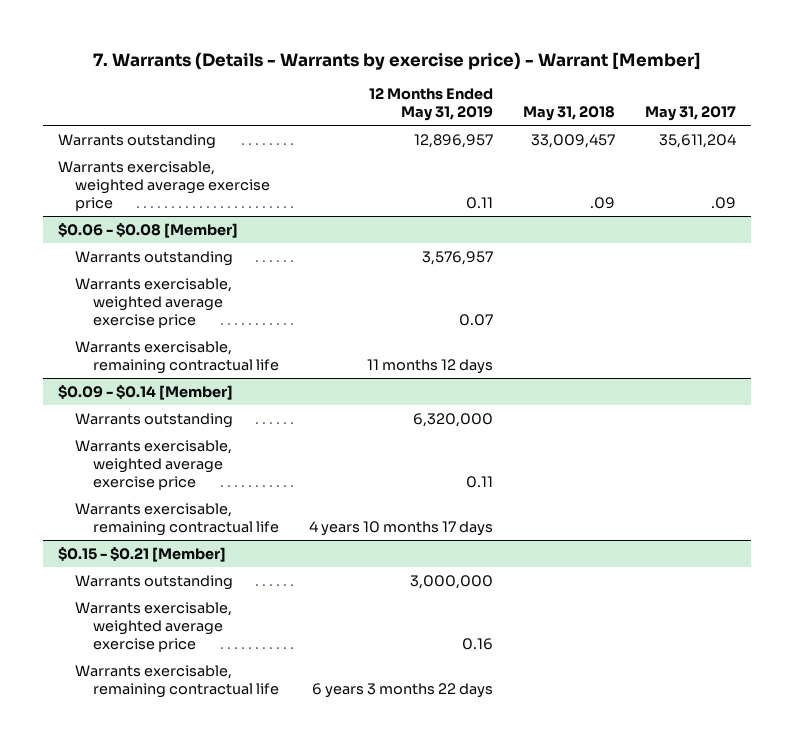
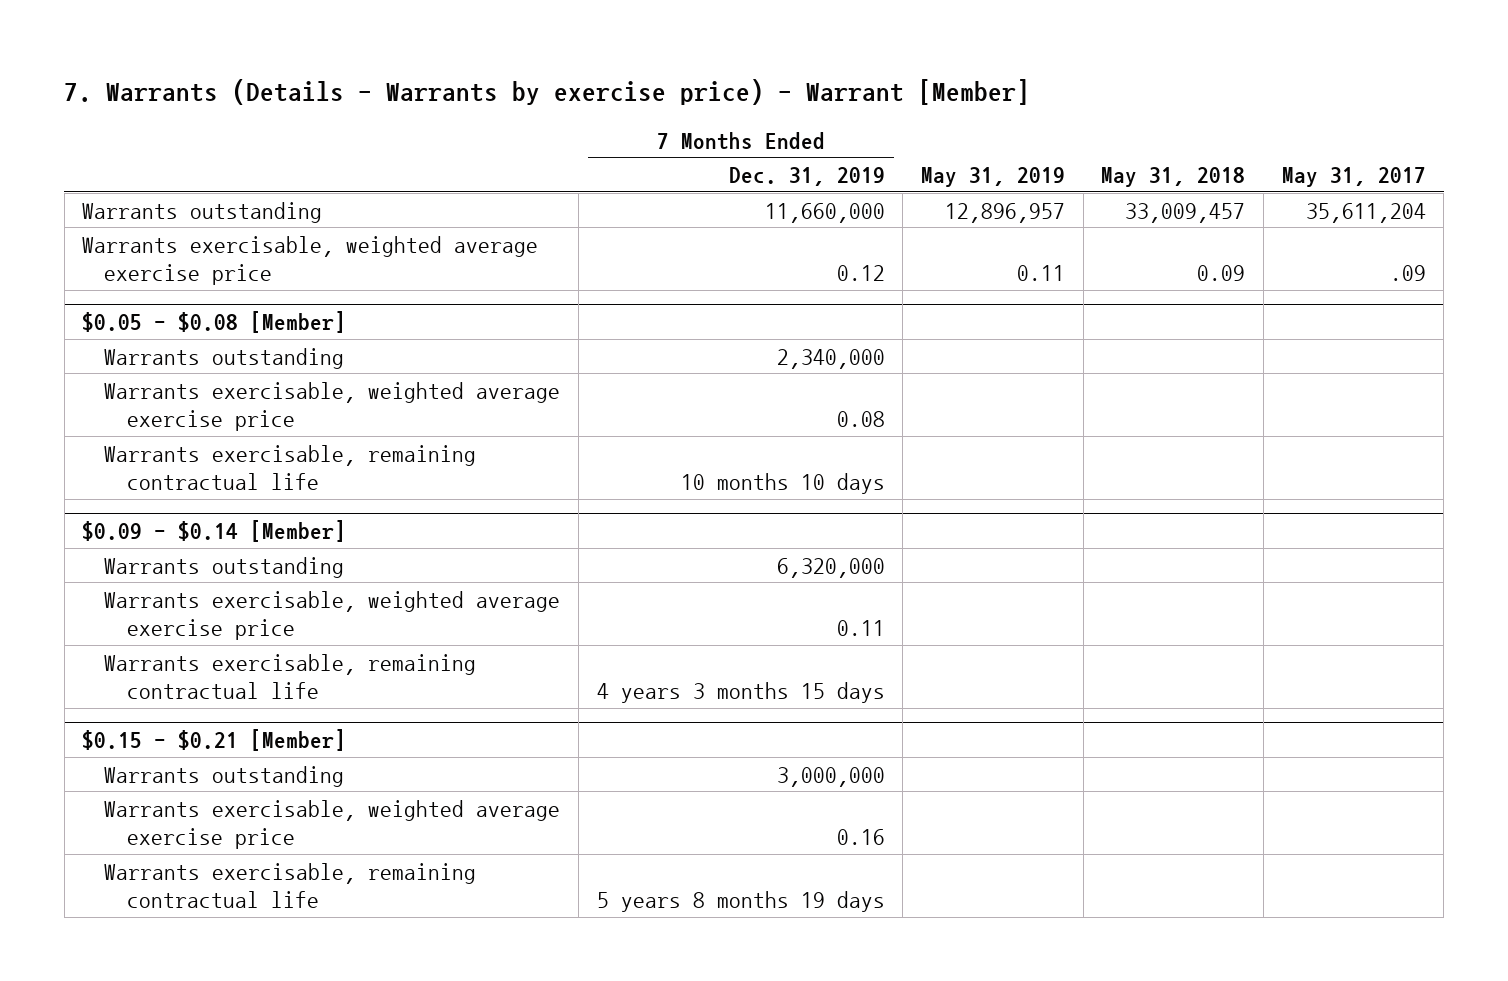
- | 12 Months Ended May 31, 2019 | May 31, 2018 | May 31, 2017
+ | 7 Months Ended Dec. 31, 2019 | May 31, 2019 | May 31, 2018 | May 31, 2017
- Warrants exercisable, weighted average exercise price | 0.11 | .09 | .09
- $0.06 - $0.08 [Member]
+ Warrants exercisable, weighted average exercise price | 0.12 | 0.11 | 0.09 | .09
+ $0.05 - $0.08 [Member]

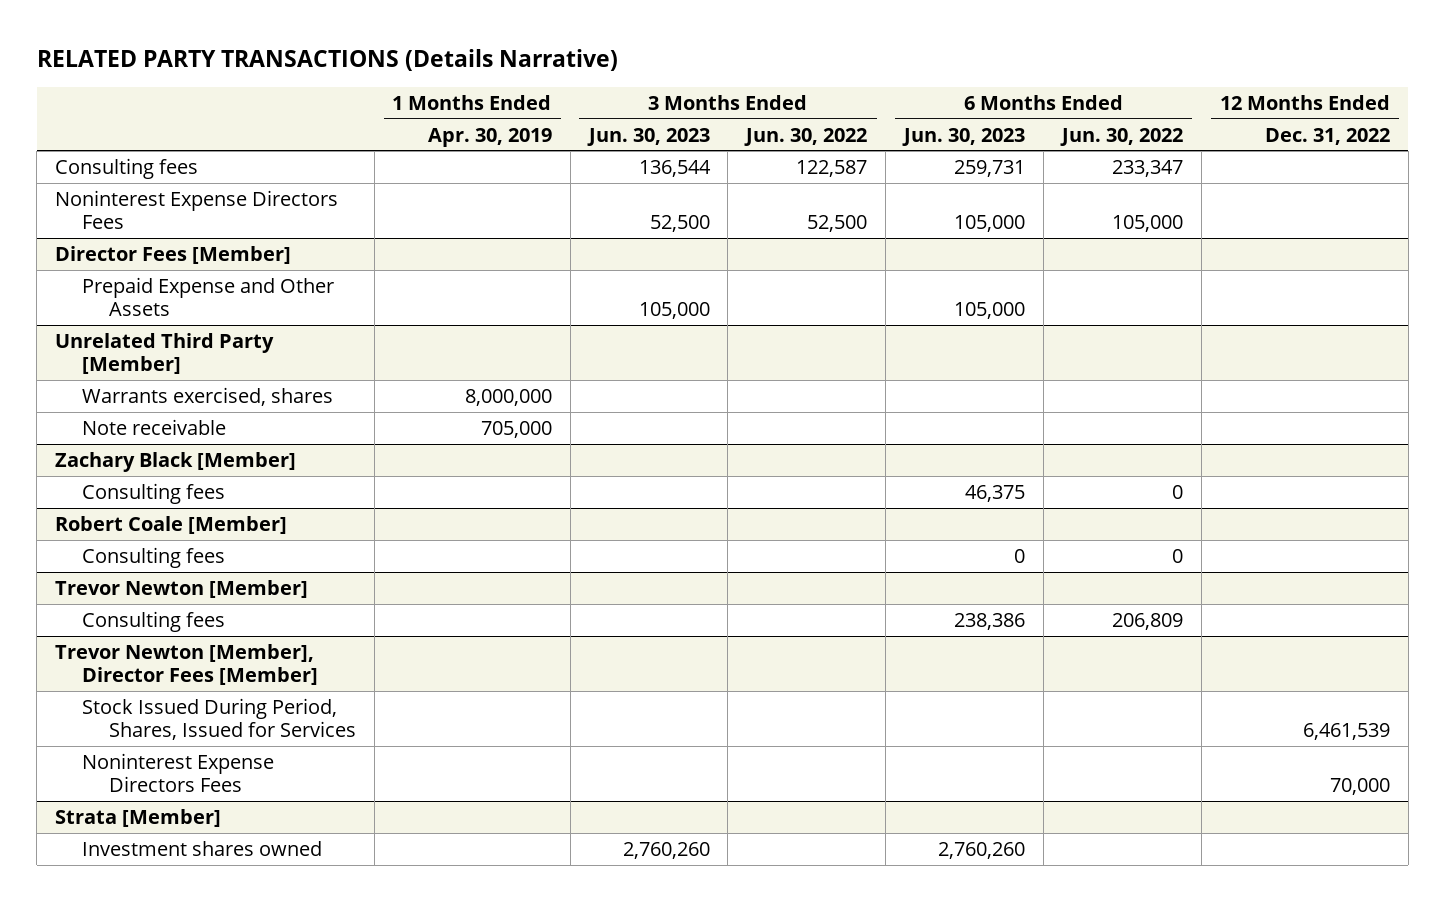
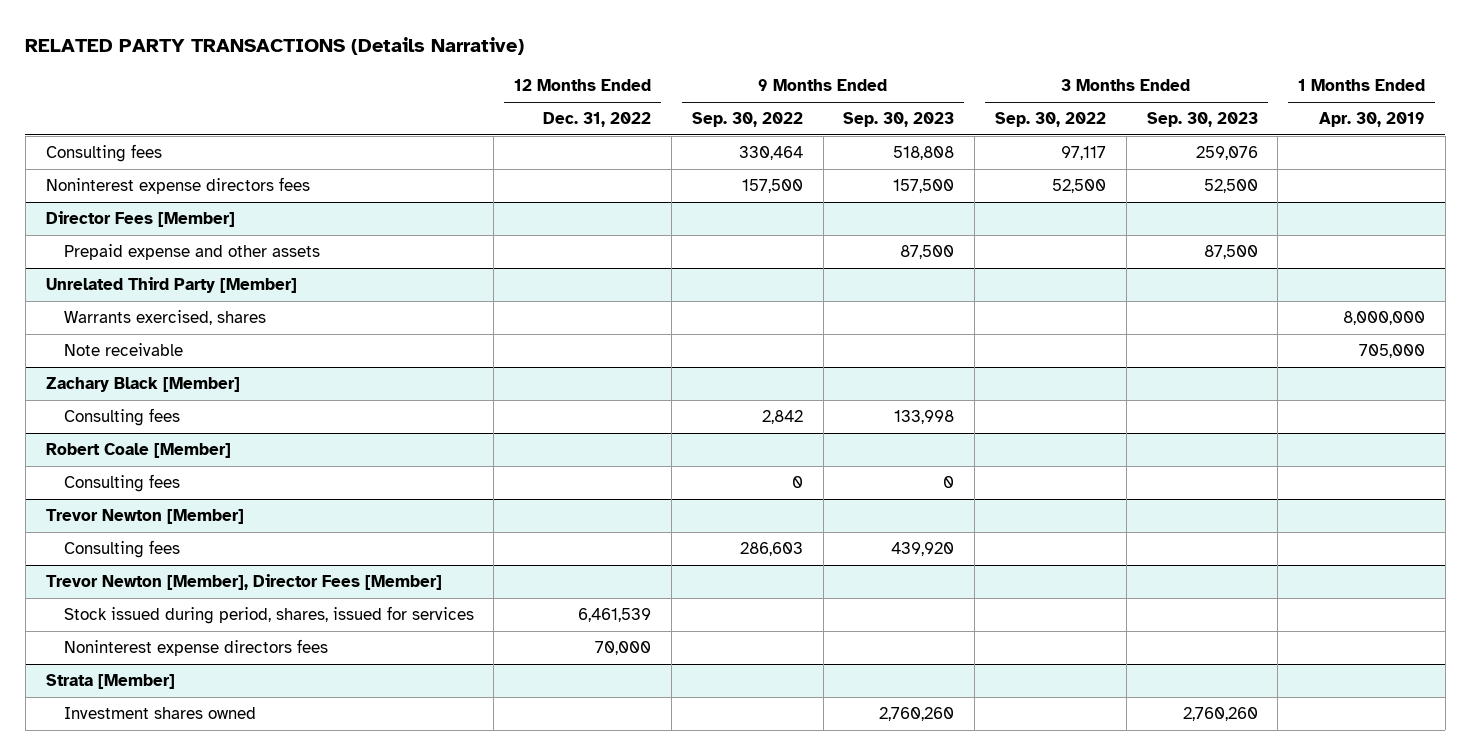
- | 1 Months Ended Apr. 30, 2019 | 3 Months Ended Jun. 30, 2023 | 3 Months Ended Jun. 30, 2022 | 6 Months Ended Jun. 30, 2023 | 6 Months Ended Jun. 30, 2022 | 12 Months Ended Dec. 31, 2022
+ | 12 Months Ended Dec. 31, 2022 | 9 Months Ended Sep. 30, 2022 | 9 Months Ended Sep. 30, 2023 | 3 Months Ended Sep. 30, 2022 | 3 Months Ended Sep. 30, 2023 | 1 Months Ended Apr. 30, 2019
- Noninterest Expense Directors Fees | | 52,500 | 52,500 | 105,000 | 105,000 |
+ Noninterest expense directors fees | | 157,500 | 157,500 | 52,500 | 52,500 |
@ Director Fees [Member]
- Prepaid Expense and Other Assets | | 105,000 | | 105,000 | |
+ Prepaid expense and other assets | | | 87,500 | | 87,500 |
@ Trevor Newton [Member], Director Fees [Member]
- Stock Issued During Period, Shares, Issued for Services | | | | | | 6,461,539
- Noninterest Expense Directors Fees | | | | | | 70,000
+ Stock issued during period, shares, issued for services | 6,461,539 | | | | |
+ Noninterest expense directors fees | 70,000 | | | | |

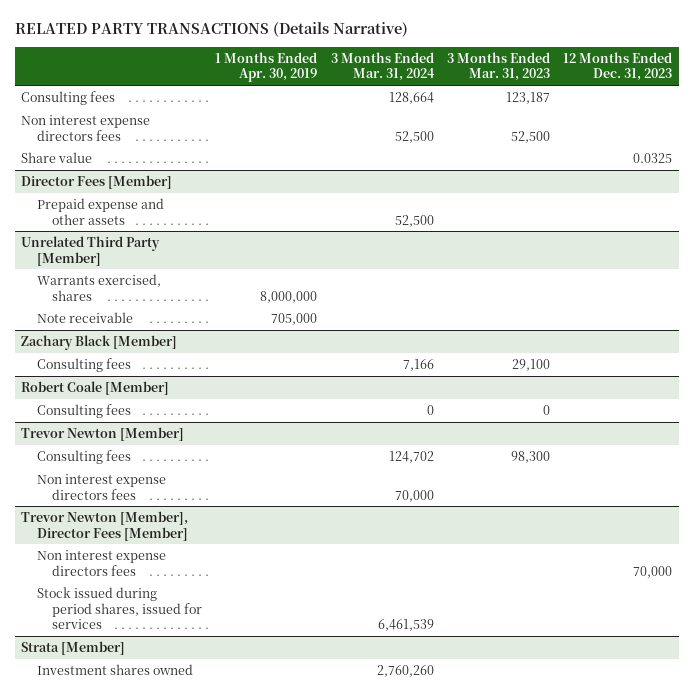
- | 12 Months Ended Dec. 31, 2022 | 9 Months Ended Sep. 30, 2022 | 9 Months Ended Sep. 30, 2023 | 3 Months Ended Sep. 30, 2022 | 3 Months Ended Sep. 30, 2023 | 1 Months Ended Apr. 30, 2019
+ | 1 Months Ended Apr. 30, 2019 | 3 Months Ended Mar. 31, 2024 | 3 Months Ended Mar. 31, 2023 | 12 Months Ended Dec. 31, 2023
- Noninterest expense directors fees | | 157,500 | 157,500 | 52,500 | 52,500 |
+ Non interest expense directors fees | | 52,500 | 52,500 |
+ Share value | | | | 0.0325
@ Trevor Newton [Member]
+ Non interest expense directors fees | | 70,000 | |
@ Trevor Newton [Member], Director Fees [Member]
- Stock issued during period, shares, issued for services | 6,461,539 | | | | |
- Noninterest expense directors fees | 70,000 | | | | |
+ Non interest expense directors fees | | | | 70,000
+ Stock issued during period shares, issued for services | | 6,461,539 | |

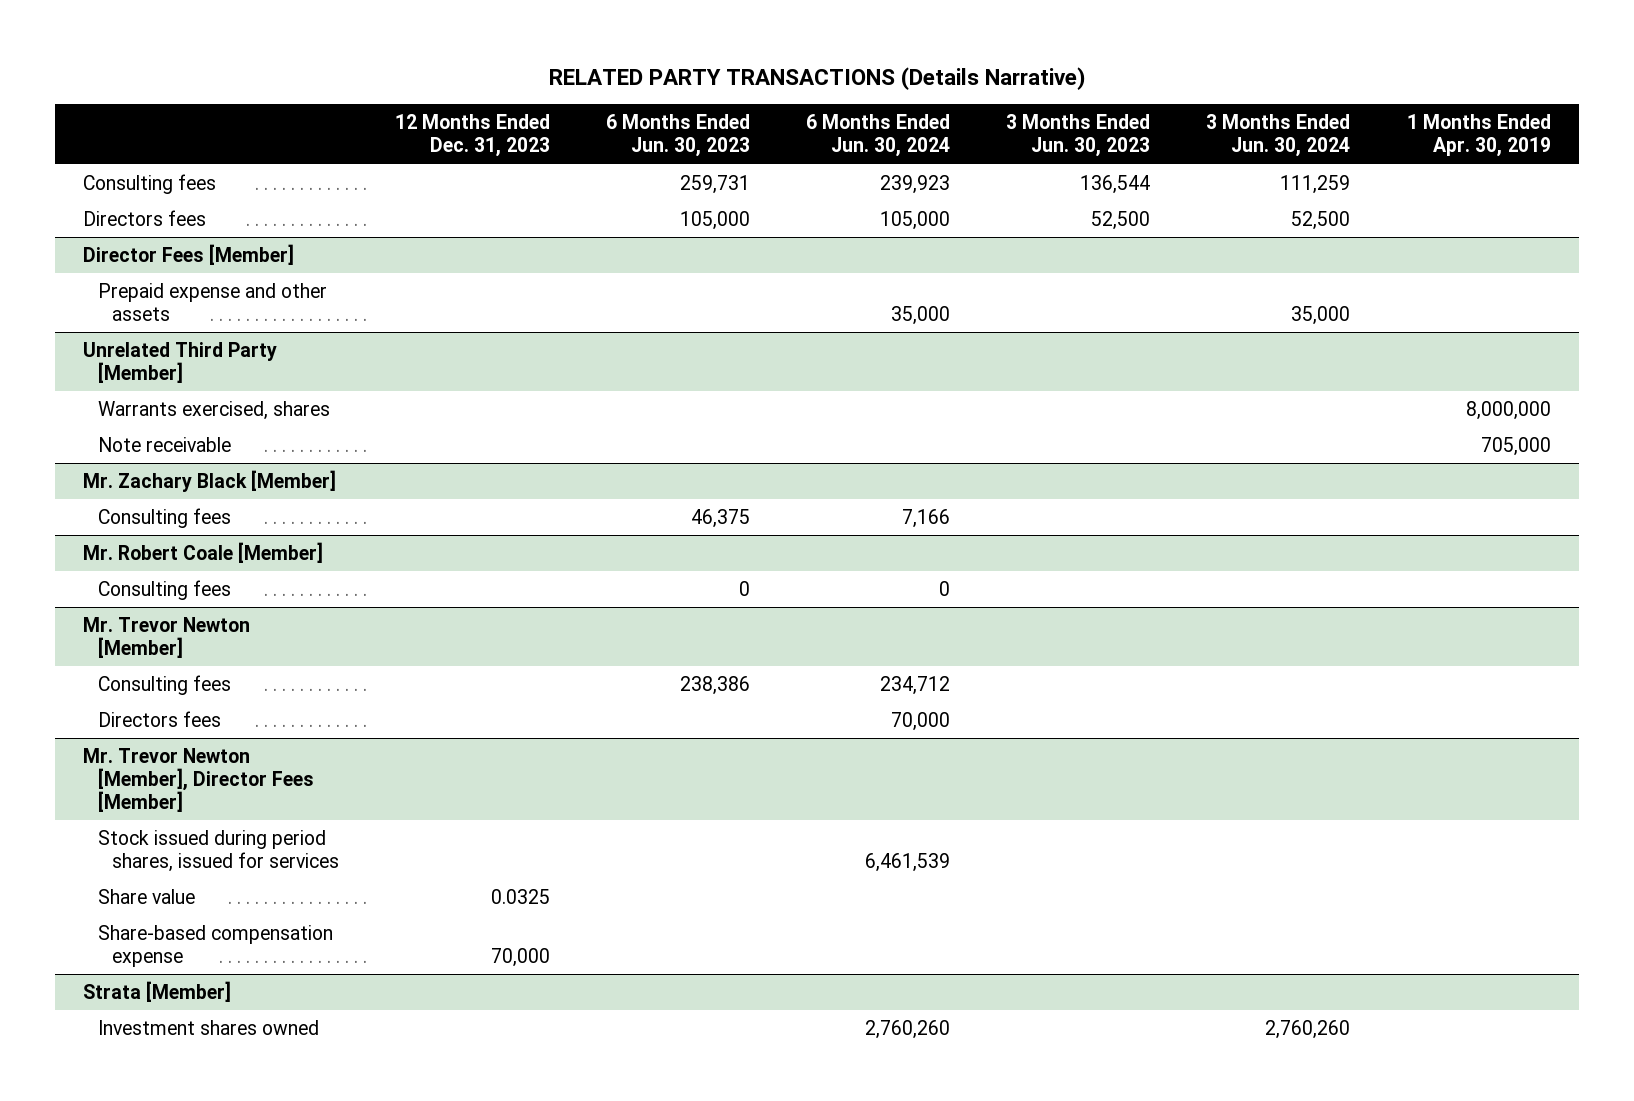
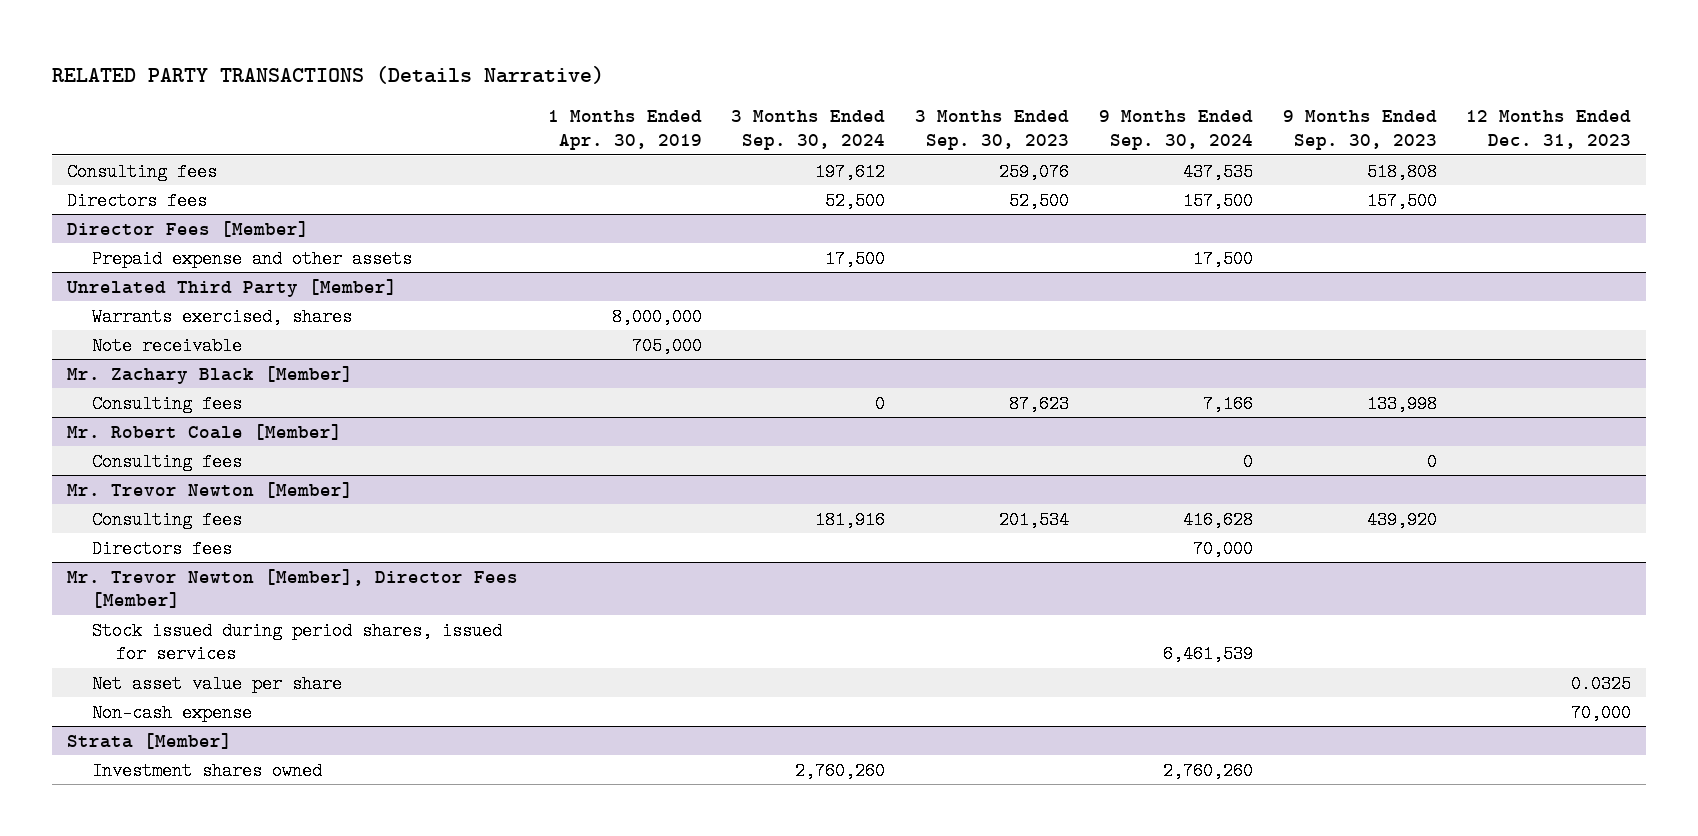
- | 12 Months Ended Dec. 31, 2023 | 6 Months Ended Jun. 30, 2023 | 6 Months Ended Jun. 30, 2024 | 3 Months Ended Jun. 30, 2023 | 3 Months Ended Jun. 30, 2024 | 1 Months Ended Apr. 30, 2019
+ | 1 Months Ended Apr. 30, 2019 | 3 Months Ended Sep. 30, 2024 | 3 Months Ended Sep. 30, 2023 | 9 Months Ended Sep. 30, 2024 | 9 Months Ended Sep. 30, 2023 | 12 Months Ended Dec. 31, 2023
@ Mr. Trevor Newton [Member], Director Fees [Member]
- Share value | 0.0325 | | | | |
- Share-based compensation expense | 70,000 | | | | |
+ Net asset value per share | | | | | | 0.0325
+ Non-cash expense | | | | | | 70,000

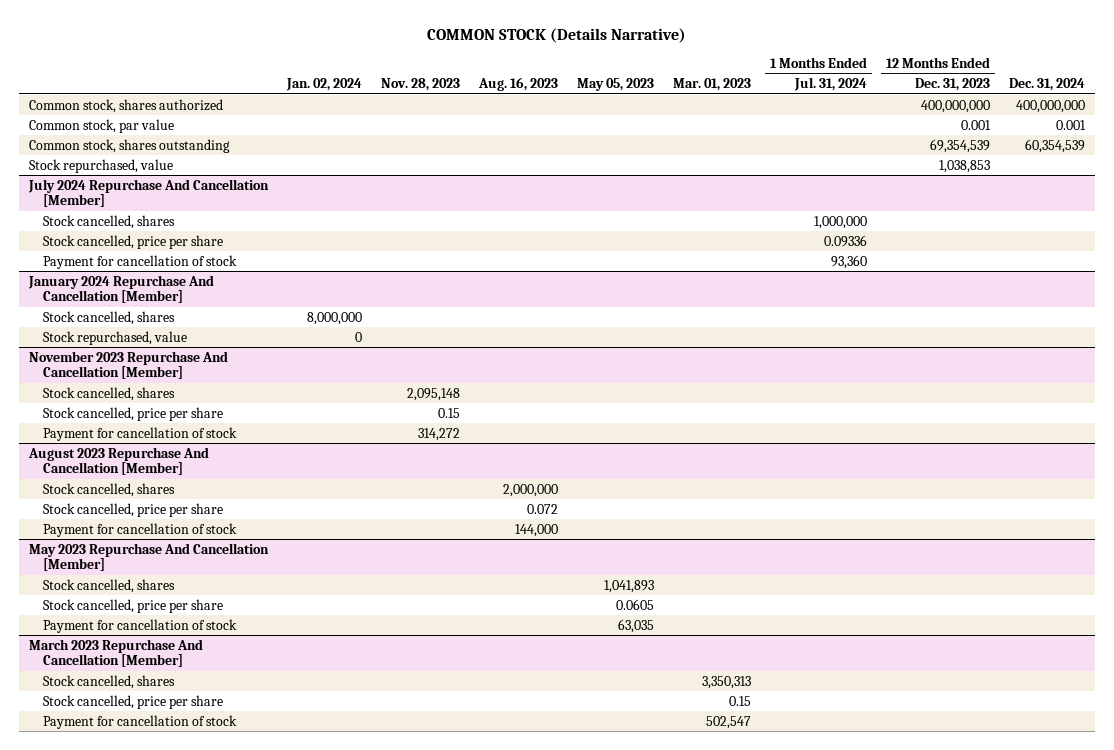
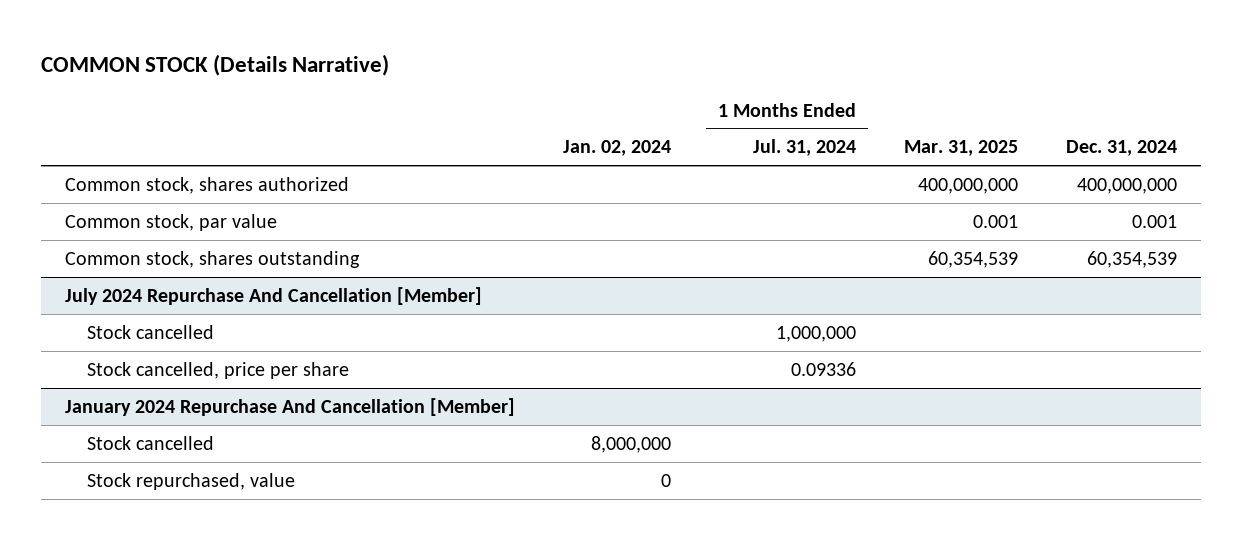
- | Jan. 02, 2024 | Nov. 28, 2023 | Aug. 16, 2023 | May 05, 2023 | Mar. 01, 2023 | 1 Months Ended Jul. 31, 2024 | 12 Months Ended Dec. 31, 2023 | Dec. 31, 2024
+ | Jan. 02, 2024 | 1 Months Ended Jul. 31, 2024 | Mar. 31, 2025 | Dec. 31, 2024
- Stock repurchased, value | | | | | | | 1,038,853 |
@ July 2024 Repurchase And Cancellation [Member]
- Stock cancelled, shares | | | | | | 1,000,000 | |
+ Stock cancelled | | 1,000,000 | |
- Payment for cancellation of stock | | | | | | 93,360 | |
@ January 2024 Repurchase And Cancellation [Member]
- Stock cancelled, shares | 8,000,000 | | | | | | |
+ Stock cancelled | 8,000,000 | | |
- November 2023 Repurchase And Cancellation [Member]
- Stock cancelled, shares | | 2,095,148 | | | | | |
- Stock cancelled, price per share | | 0.15 | | | | | |
- Payment for cancellation of stock | | 314,272 | | | | | |
- August 2023 Repurchase And Cancellation [Member]
- Stock cancelled, shares | | | 2,000,000 | | | | |
- Stock cancelled, price per share | | | 0.072 | | | | |
- Payment for cancellation of stock | | | 144,000 | | | | |
- May 2023 Repurchase And Cancellation [Member]
- Stock cancelled, shares | | | | 1,041,893 | | | |
- Stock cancelled, price per share | | | | 0.0605 | | | |
- Payment for cancellation of stock | | | | 63,035 | | | |
- March 2023 Repurchase And Cancellation [Member]
- Stock cancelled, shares | | | | | 3,350,313 | | |
- Stock cancelled, price per share | | | | | 0.15 | | |
- Payment for cancellation of stock | | | | | 502,547 | | |

